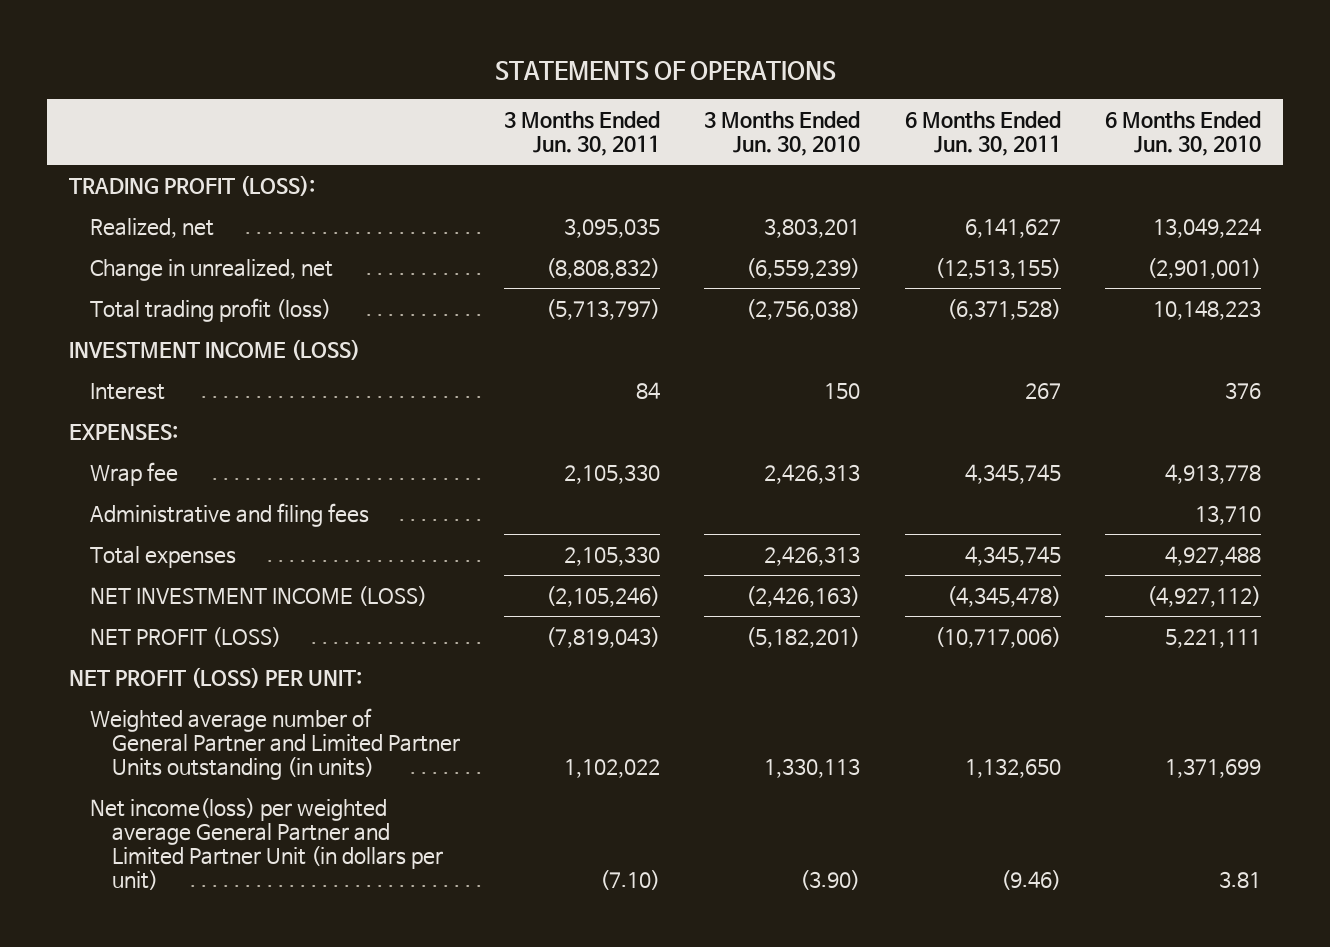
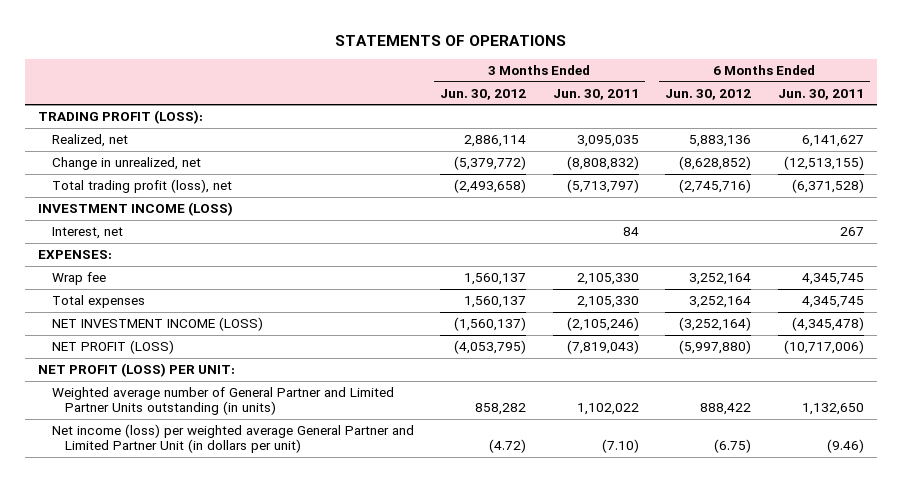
- | 3 Months Ended Jun. 30, 2011 | 3 Months Ended Jun. 30, 2010 | 6 Months Ended Jun. 30, 2011 | 6 Months Ended Jun. 30, 2010
+ | 3 Months Ended Jun. 30, 2012 | 3 Months Ended Jun. 30, 2011 | 6 Months Ended Jun. 30, 2012 | 6 Months Ended Jun. 30, 2011
- Total trading profit (loss) | (5,713,797) | (2,756,038) | (6,371,528) | 10,148,223
+ Total trading profit (loss), net | (2,493,658) | (5,713,797) | (2,745,716) | (6,371,528)
- Interest | 84 | 150 | 267 | 376
+ Interest, net | | 84 | | 267
- Administrative and filing fees | | | | 13,710
- Net income(loss) per weighted average General Partner and Limited Partner Unit (in dollars per unit) | (7.10) | (3.90) | (9.46) | 3.81
+ Net income (loss) per weighted average General Partner and Limited Partner Unit (in dollars per unit) | (4.72) | (7.10) | (6.75) | (9.46)

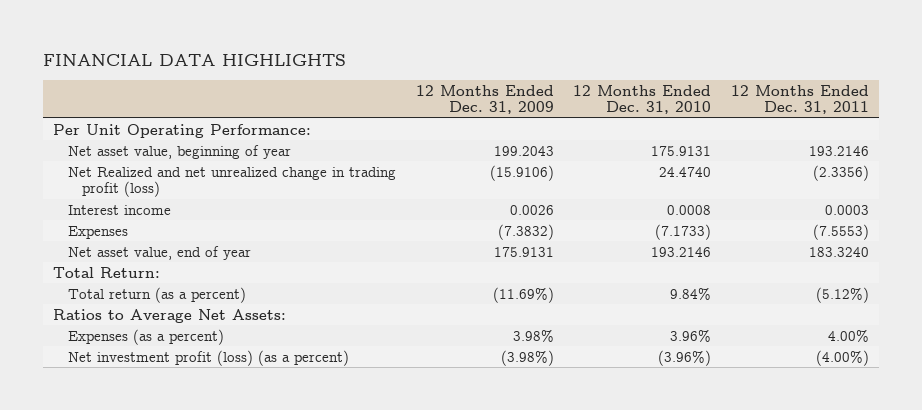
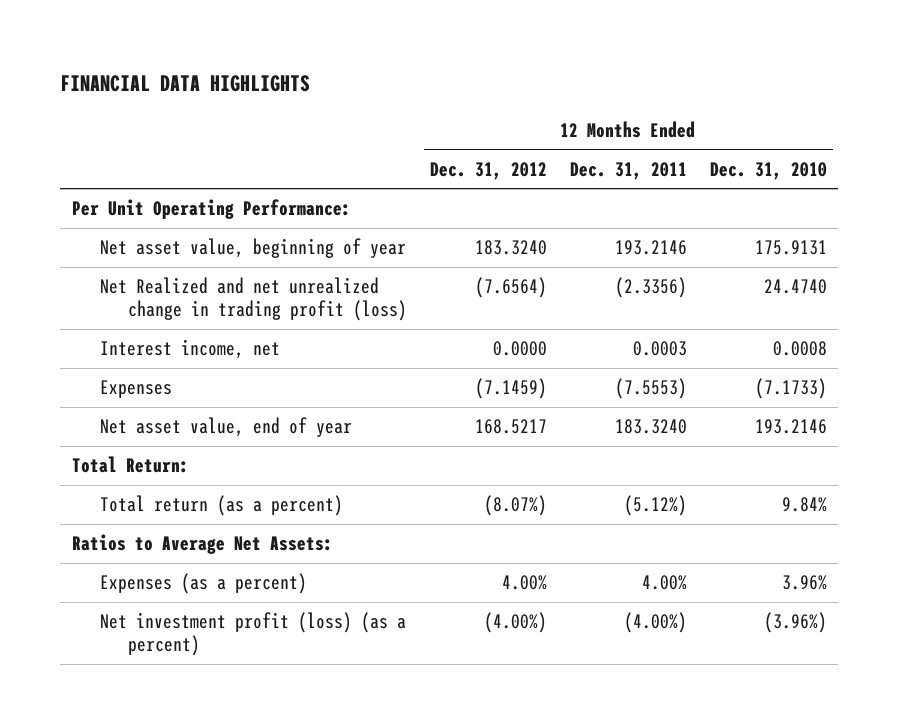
- | 12 Months Ended Dec. 31, 2009 | 12 Months Ended Dec. 31, 2010 | 12 Months Ended Dec. 31, 2011
+ | 12 Months Ended Dec. 31, 2012 | 12 Months Ended Dec. 31, 2011 | 12 Months Ended Dec. 31, 2010
- Interest income | 0.0026 | 0.0008 | 0.0003
+ Interest income, net | 0.0000 | 0.0003 | 0.0008

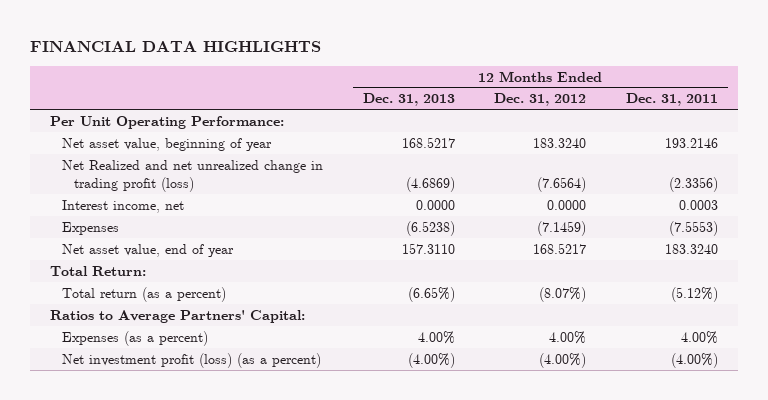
- | 12 Months Ended Dec. 31, 2012 | 12 Months Ended Dec. 31, 2011 | 12 Months Ended Dec. 31, 2010
+ | 12 Months Ended Dec. 31, 2013 | 12 Months Ended Dec. 31, 2012 | 12 Months Ended Dec. 31, 2011
- Ratios to Average Net Assets:
+ Ratios to Average Partners' Capital:

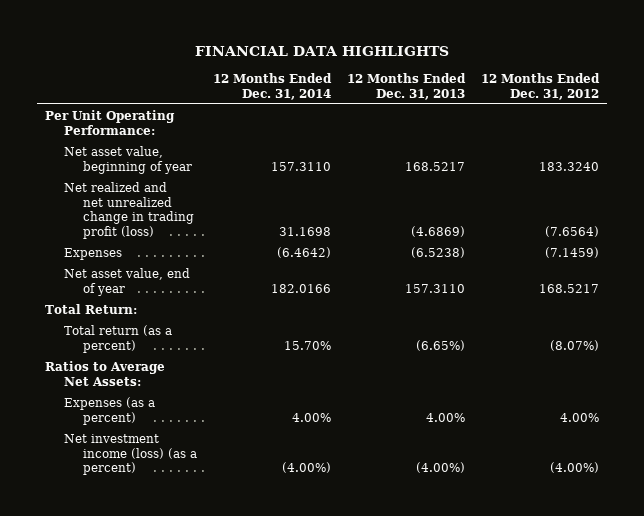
- | 12 Months Ended Dec. 31, 2013 | 12 Months Ended Dec. 31, 2012 | 12 Months Ended Dec. 31, 2011
+ | 12 Months Ended Dec. 31, 2014 | 12 Months Ended Dec. 31, 2013 | 12 Months Ended Dec. 31, 2012
- Net Realized and net unrealized change in trading profit (loss) | (4.6869) | (7.6564) | (2.3356)
- Interest income, net | 0.0000 | 0.0000 | 0.0003
+ Net realized and net unrealized change in trading profit (loss) | 31.1698 | (4.6869) | (7.6564)
- Ratios to Average Partners' Capital:
+ Ratios to Average Net Assets:
- Net investment profit (loss) (as a percent) | (4.00%) | (4.00%) | (4.00%)
+ Net investment income (loss) (as a percent) | (4.00%) | (4.00%) | (4.00%)

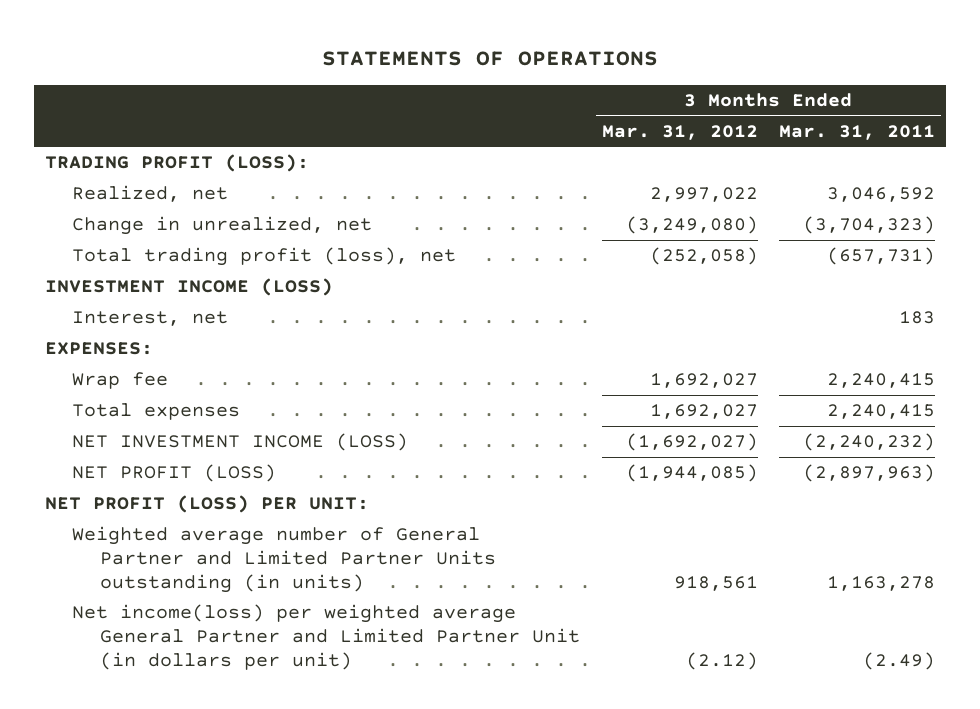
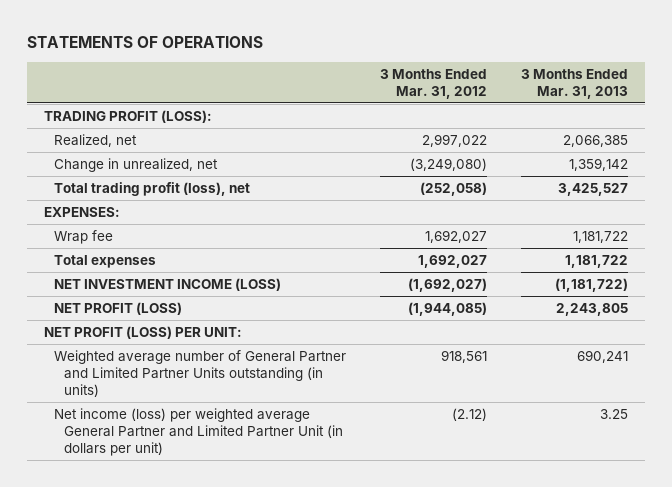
- | 3 Months Ended Mar. 31, 2012 | 3 Months Ended Mar. 31, 2011
+ | 3 Months Ended Mar. 31, 2012 | 3 Months Ended Mar. 31, 2013
- INVESTMENT INCOME (LOSS)
- Interest, net | | 183
- Net income(loss) per weighted average General Partner and Limited Partner Unit (in dollars per unit) | (2.12) | (2.49)
+ Net income (loss) per weighted average General Partner and Limited Partner Unit (in dollars per unit) | (2.12) | 3.25

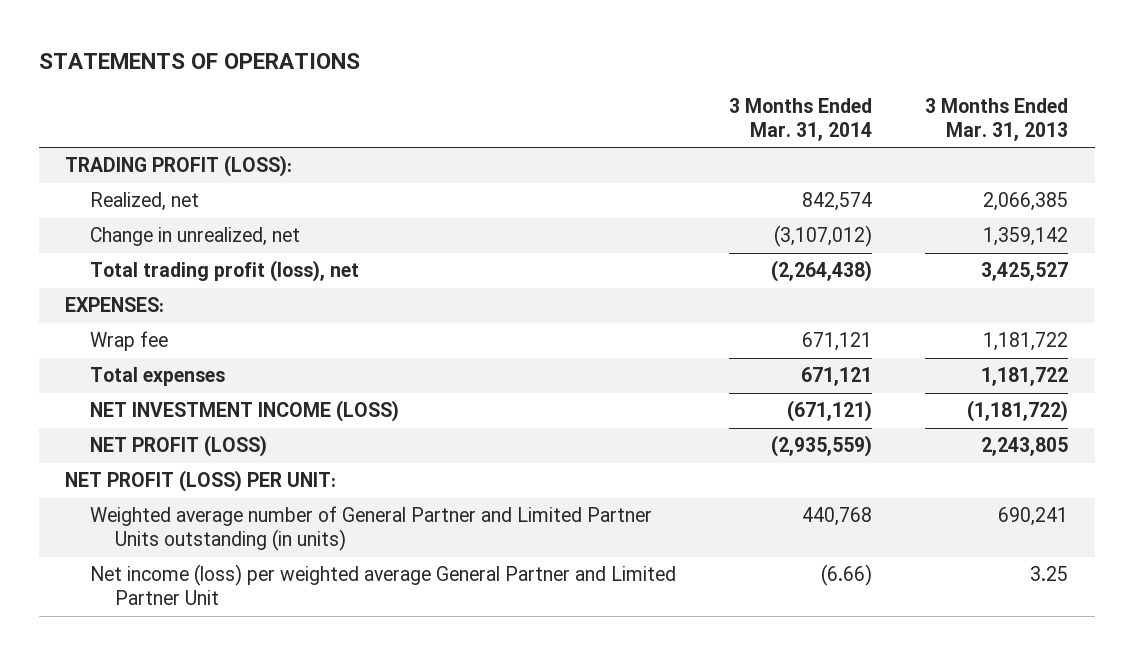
- | 3 Months Ended Mar. 31, 2012 | 3 Months Ended Mar. 31, 2013
+ | 3 Months Ended Mar. 31, 2014 | 3 Months Ended Mar. 31, 2013
- Net income (loss) per weighted average General Partner and Limited Partner Unit (in dollars per unit) | (2.12) | 3.25
+ Net income (loss) per weighted average General Partner and Limited Partner Unit | (6.66) | 3.25

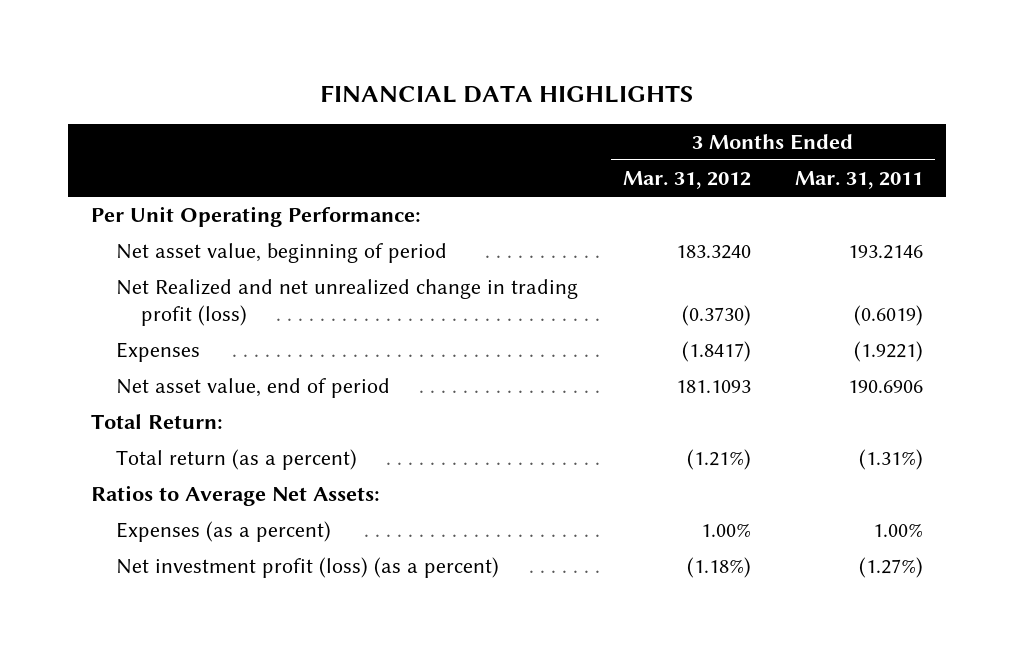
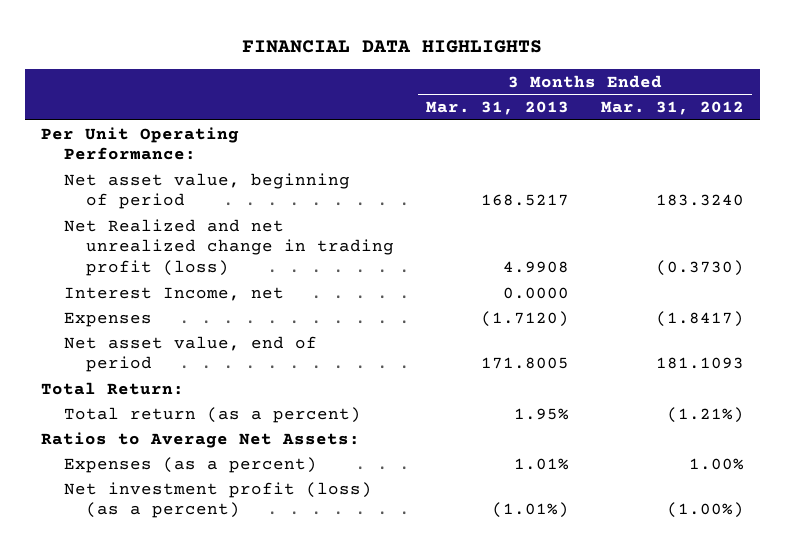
- | 3 Months Ended Mar. 31, 2012 | 3 Months Ended Mar. 31, 2011
+ | 3 Months Ended Mar. 31, 2013 | 3 Months Ended Mar. 31, 2012
+ Interest Income, net | 0.0000 |
- Net investment profit (loss) (as a percent) | (1.18%) | (1.27%)
+ Net investment profit (loss) (as a percent) | (1.01%) | (1.00%)

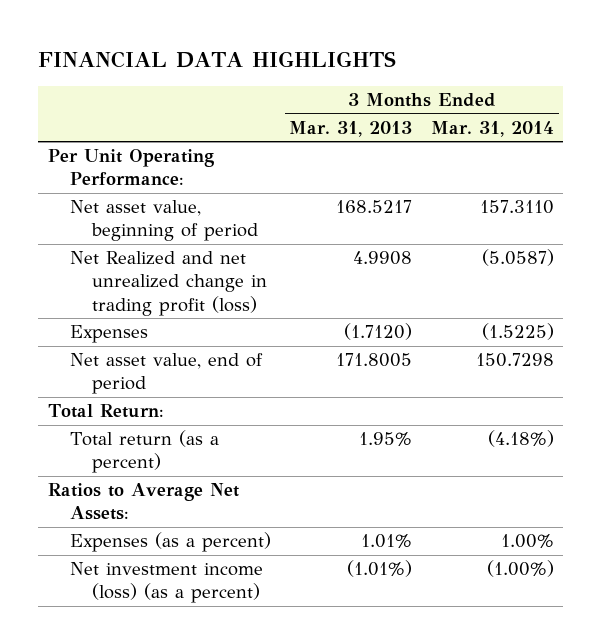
- | 3 Months Ended Mar. 31, 2013 | 3 Months Ended Mar. 31, 2012
+ | 3 Months Ended Mar. 31, 2013 | 3 Months Ended Mar. 31, 2014
- Interest Income, net | 0.0000 |
- Net investment profit (loss) (as a percent) | (1.01%) | (1.00%)
+ Net investment income (loss) (as a percent) | (1.01%) | (1.00%)

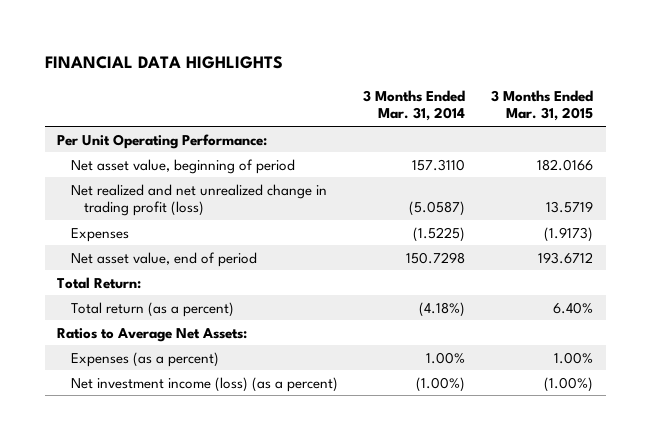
- | 3 Months Ended Mar. 31, 2013 | 3 Months Ended Mar. 31, 2014
+ | 3 Months Ended Mar. 31, 2014 | 3 Months Ended Mar. 31, 2015
- Net Realized and net unrealized change in trading profit (loss) | 4.9908 | (5.0587)
+ Net realized and net unrealized change in trading profit (loss) | (5.0587) | 13.5719

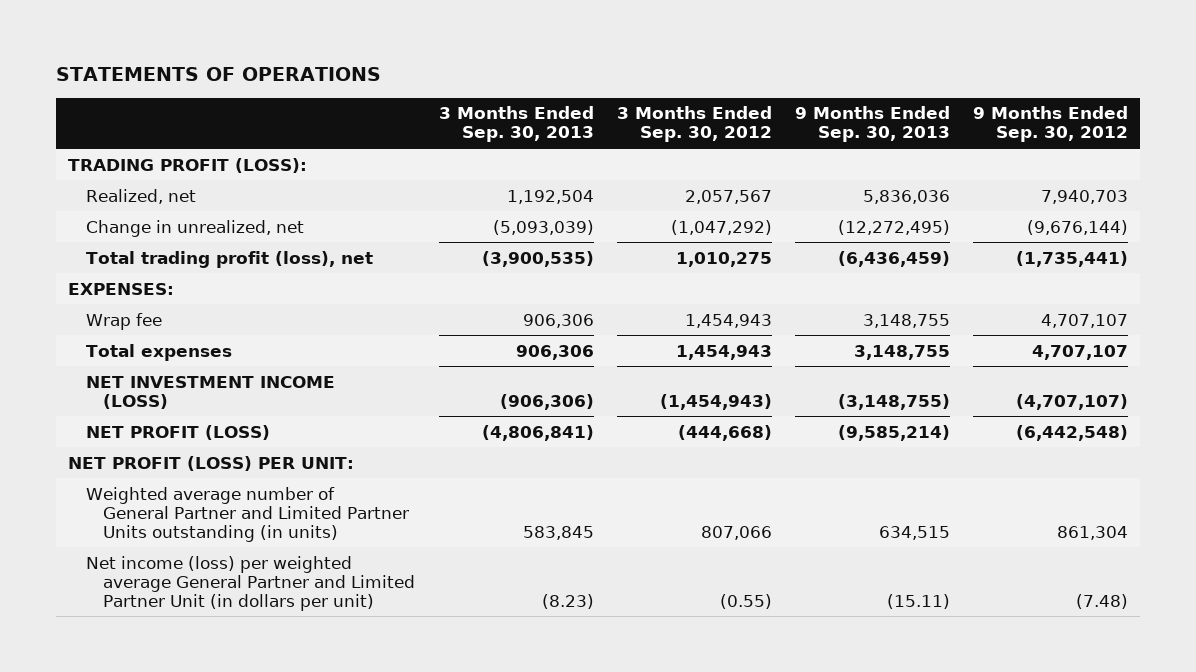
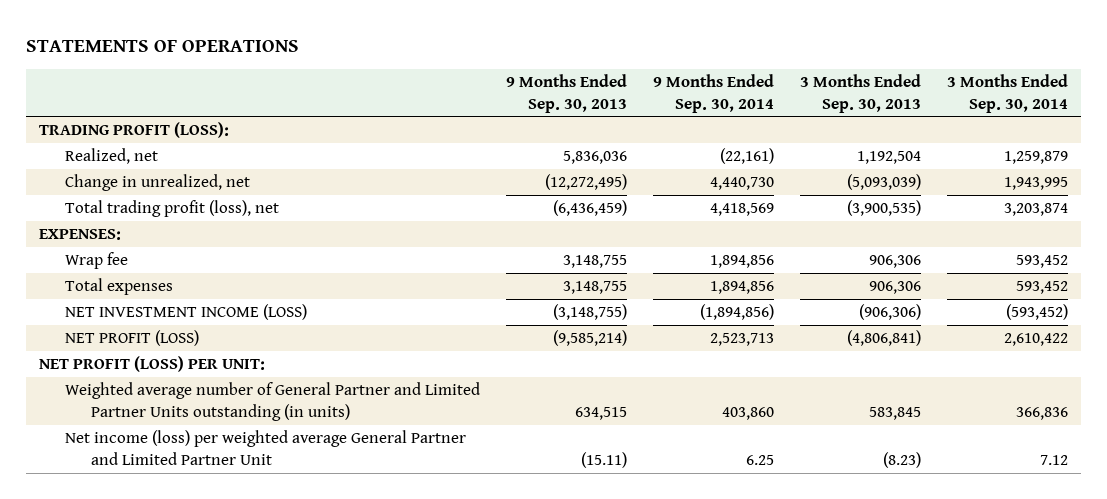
- | 3 Months Ended Sep. 30, 2013 | 3 Months Ended Sep. 30, 2012 | 9 Months Ended Sep. 30, 2013 | 9 Months Ended Sep. 30, 2012
+ | 9 Months Ended Sep. 30, 2013 | 9 Months Ended Sep. 30, 2014 | 3 Months Ended Sep. 30, 2013 | 3 Months Ended Sep. 30, 2014
- Net income (loss) per weighted average General Partner and Limited Partner Unit (in dollars per unit) | (8.23) | (0.55) | (15.11) | (7.48)
+ Net income (loss) per weighted average General Partner and Limited Partner Unit | (15.11) | 6.25 | (8.23) | 7.12

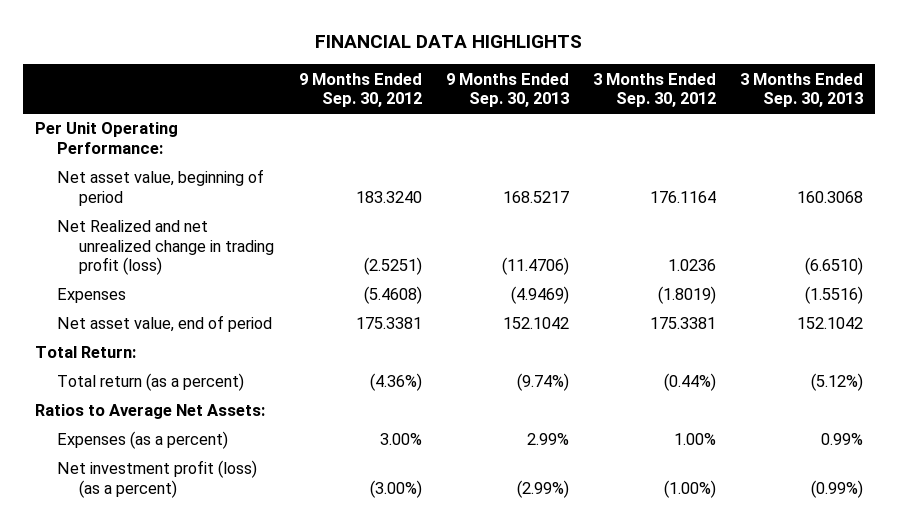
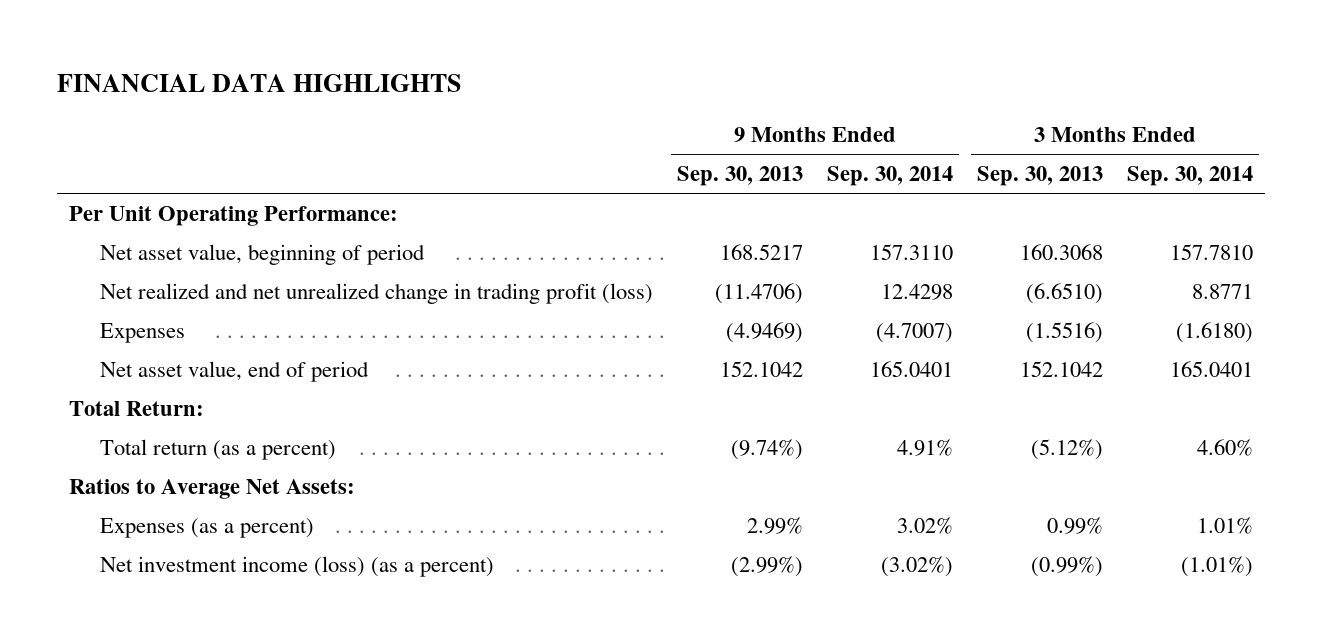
- | 9 Months Ended Sep. 30, 2012 | 9 Months Ended Sep. 30, 2013 | 3 Months Ended Sep. 30, 2012 | 3 Months Ended Sep. 30, 2013
+ | 9 Months Ended Sep. 30, 2013 | 9 Months Ended Sep. 30, 2014 | 3 Months Ended Sep. 30, 2013 | 3 Months Ended Sep. 30, 2014
- Net Realized and net unrealized change in trading profit (loss) | (2.5251) | (11.4706) | 1.0236 | (6.6510)
+ Net realized and net unrealized change in trading profit (loss) | (11.4706) | 12.4298 | (6.6510) | 8.8771
- Net investment profit (loss) (as a percent) | (3.00%) | (2.99%) | (1.00%) | (0.99%)
+ Net investment income (loss) (as a percent) | (2.99%) | (3.02%) | (0.99%) | (1.01%)

